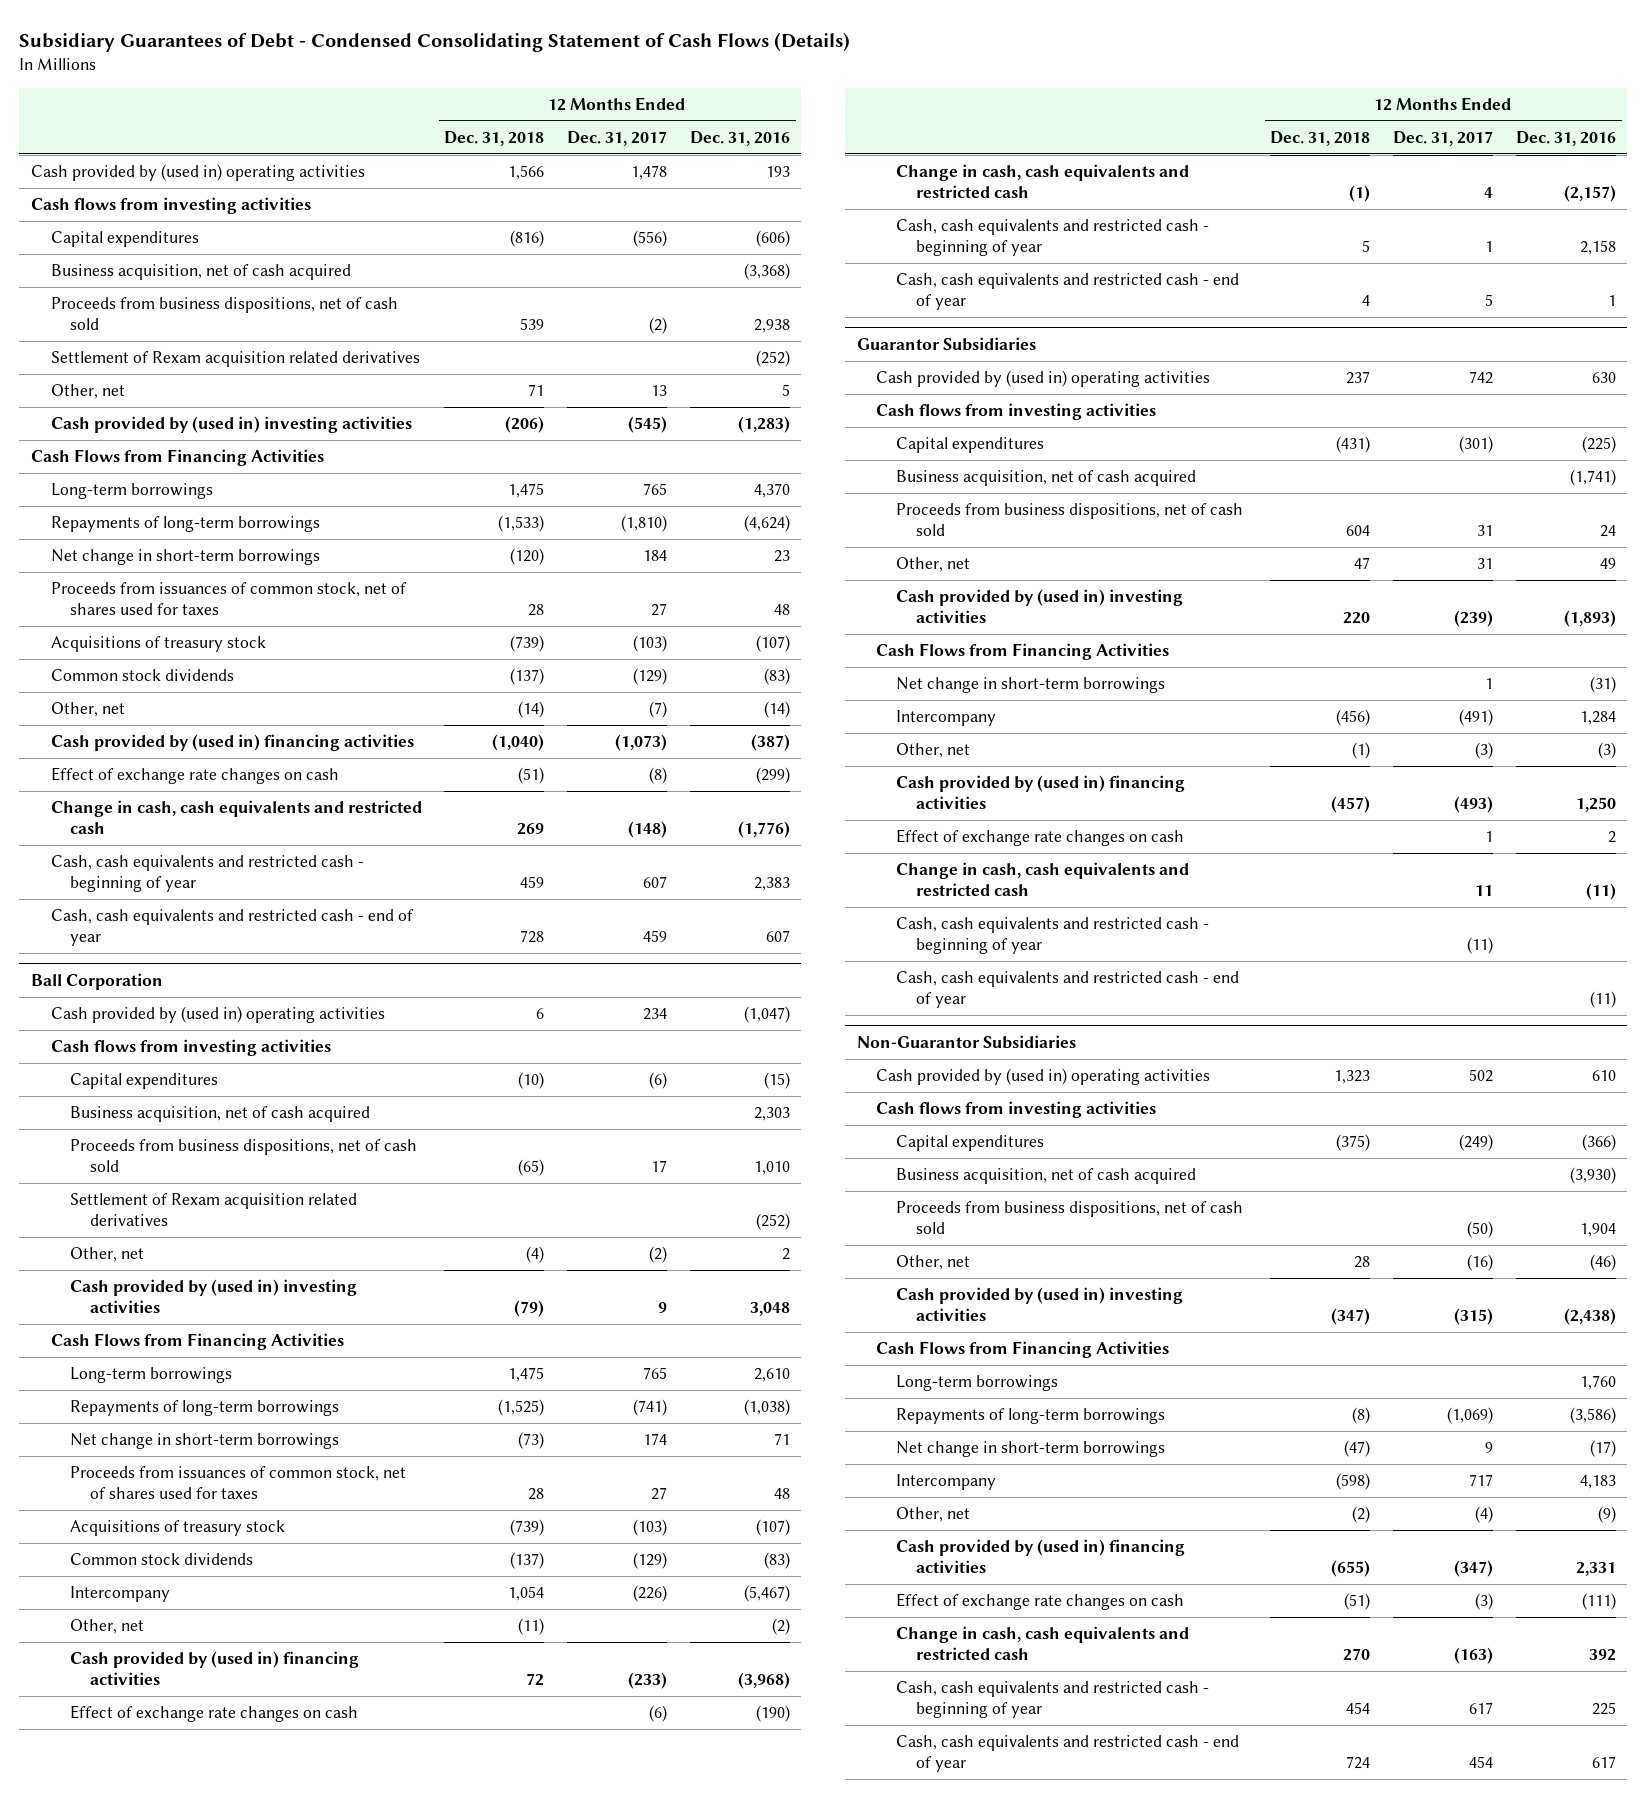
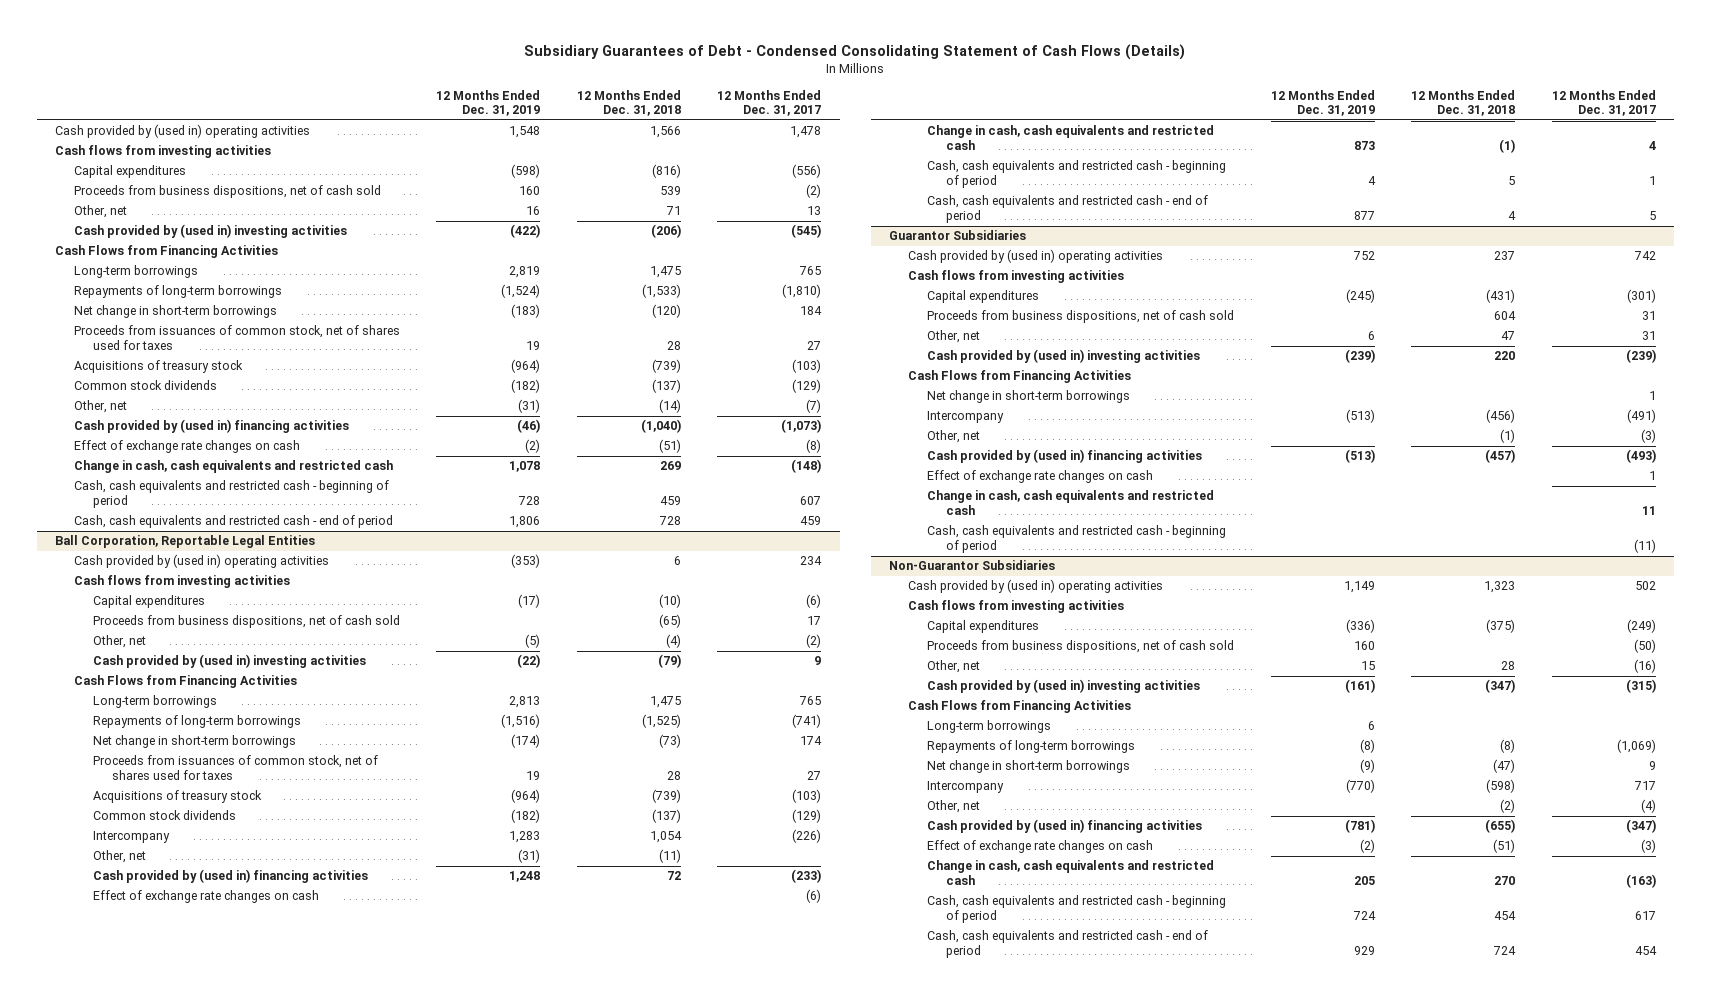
- | 12 Months Ended Dec. 31, 2018 | 12 Months Ended Dec. 31, 2017 | 12 Months Ended Dec. 31, 2016
+ | 12 Months Ended Dec. 31, 2019 | 12 Months Ended Dec. 31, 2018 | 12 Months Ended Dec. 31, 2017
- Business acquisition, net of cash acquired | | | (3,368)
- Settlement of Rexam acquisition related derivatives | | | (252)
- Cash, cash equivalents and restricted cash - beginning of year | 459 | 607 | 2,383
- Cash, cash equivalents and restricted cash - end of year | 728 | 459 | 607
- Ball Corporation
+ Cash, cash equivalents and restricted cash - beginning of period | 728 | 459 | 607
+ Cash, cash equivalents and restricted cash - end of period | 1,806 | 728 | 459
+ Ball Corporation, Reportable Legal Entities
- Business acquisition, net of cash acquired | | | 2,303
- Settlement of Rexam acquisition related derivatives | | | (252)
- Cash, cash equivalents and restricted cash - beginning of year | 5 | 1 | 2,158
- Cash, cash equivalents and restricted cash - end of year | 4 | 5 | 1
+ Cash, cash equivalents and restricted cash - beginning of period | 4 | 5 | 1
+ Cash, cash equivalents and restricted cash - end of period | 877 | 4 | 5
@ Guarantor Subsidiaries
- Business acquisition, net of cash acquired | | | (1,741)
- Cash, cash equivalents and restricted cash - beginning of year | | (11) |
- Cash, cash equivalents and restricted cash - end of year | | | (11)
+ Cash, cash equivalents and restricted cash - beginning of period | | | (11)
@ Non-Guarantor Subsidiaries
- Business acquisition, net of cash acquired | | | (3,930)
- Cash, cash equivalents and restricted cash - beginning of year | 454 | 617 | 225
- Cash, cash equivalents and restricted cash - end of year | 724 | 454 | 617
+ Cash, cash equivalents and restricted cash - beginning of period | 724 | 454 | 617
+ Cash, cash equivalents and restricted cash - end of period | 929 | 724 | 454

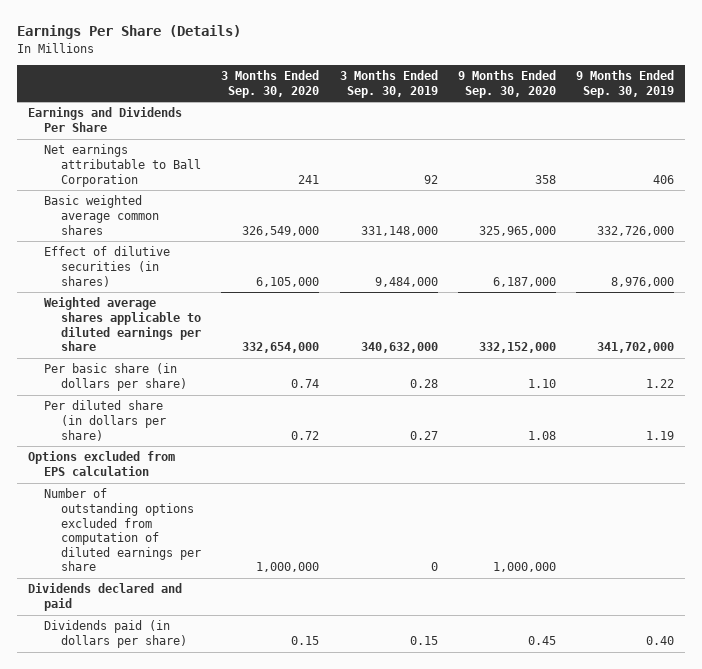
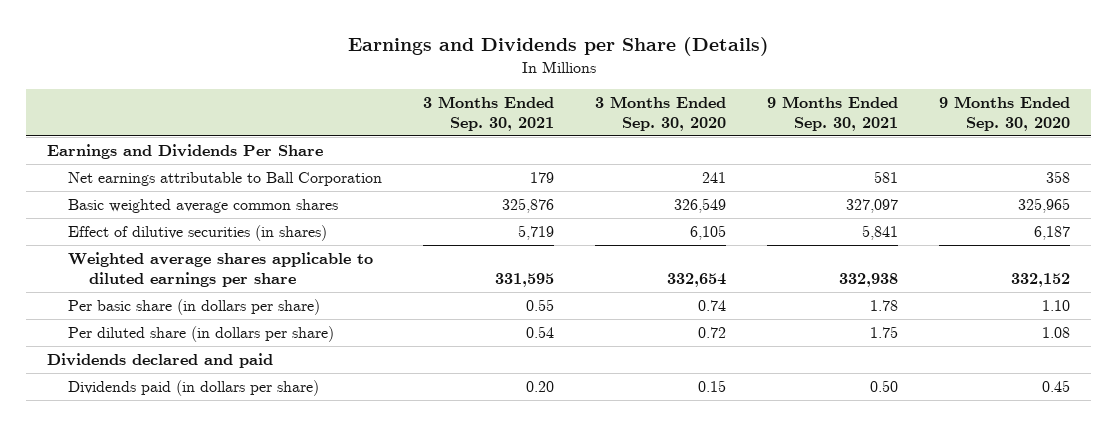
- Earnings Per Share (Details)
+ Earnings and Dividends per Share (Details)
- | 3 Months Ended Sep. 30, 2020 | 3 Months Ended Sep. 30, 2019 | 9 Months Ended Sep. 30, 2020 | 9 Months Ended Sep. 30, 2019
+ | 3 Months Ended Sep. 30, 2021 | 3 Months Ended Sep. 30, 2020 | 9 Months Ended Sep. 30, 2021 | 9 Months Ended Sep. 30, 2020
- Basic weighted average common shares | 326,549,000 | 331,148,000 | 325,965,000 | 332,726,000
- Effect of dilutive securities (in shares) | 6,105,000 | 9,484,000 | 6,187,000 | 8,976,000
- Weighted average shares applicable to diluted earnings per share | 332,654,000 | 340,632,000 | 332,152,000 | 341,702,000
+ Basic weighted average common shares | 325,876 | 326,549 | 327,097 | 325,965
+ Effect of dilutive securities (in shares) | 5,719 | 6,105 | 5,841 | 6,187
+ Weighted average shares applicable to diluted earnings per share | 331,595 | 332,654 | 332,938 | 332,152
- Options excluded from EPS calculation
- Number of outstanding options excluded from computation of diluted earnings per share | 1,000,000 | 0 | 1,000,000 |

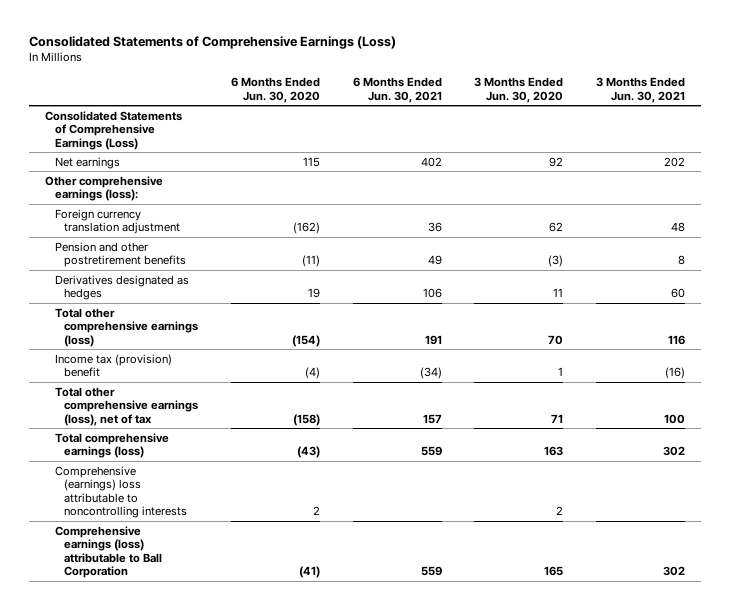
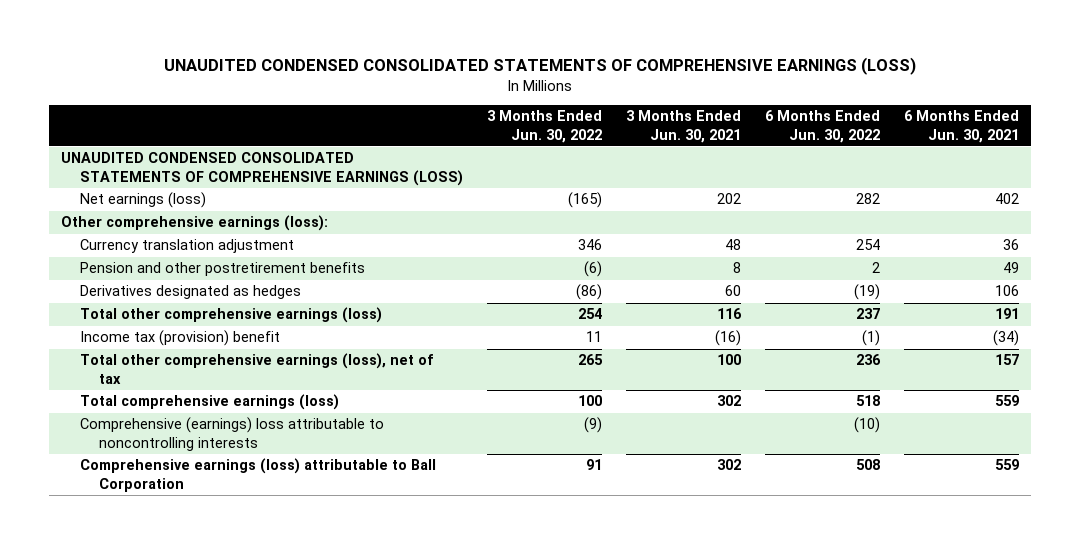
- Consolidated Statements of Comprehensive Earnings (Loss)
+ UNAUDITED CONDENSED CONSOLIDATED STATEMENTS OF COMPREHENSIVE EARNINGS (LOSS)
- | 6 Months Ended Jun. 30, 2020 | 6 Months Ended Jun. 30, 2021 | 3 Months Ended Jun. 30, 2020 | 3 Months Ended Jun. 30, 2021
+ | 3 Months Ended Jun. 30, 2022 | 3 Months Ended Jun. 30, 2021 | 6 Months Ended Jun. 30, 2022 | 6 Months Ended Jun. 30, 2021
- Consolidated Statements of Comprehensive Earnings (Loss)
- Net earnings | 115 | 402 | 92 | 202
+ UNAUDITED CONDENSED CONSOLIDATED STATEMENTS OF COMPREHENSIVE EARNINGS (LOSS)
+ Net earnings (loss) | (165) | 202 | 282 | 402
- Foreign currency translation adjustment | (162) | 36 | 62 | 48
+ Currency translation adjustment | 346 | 48 | 254 | 36

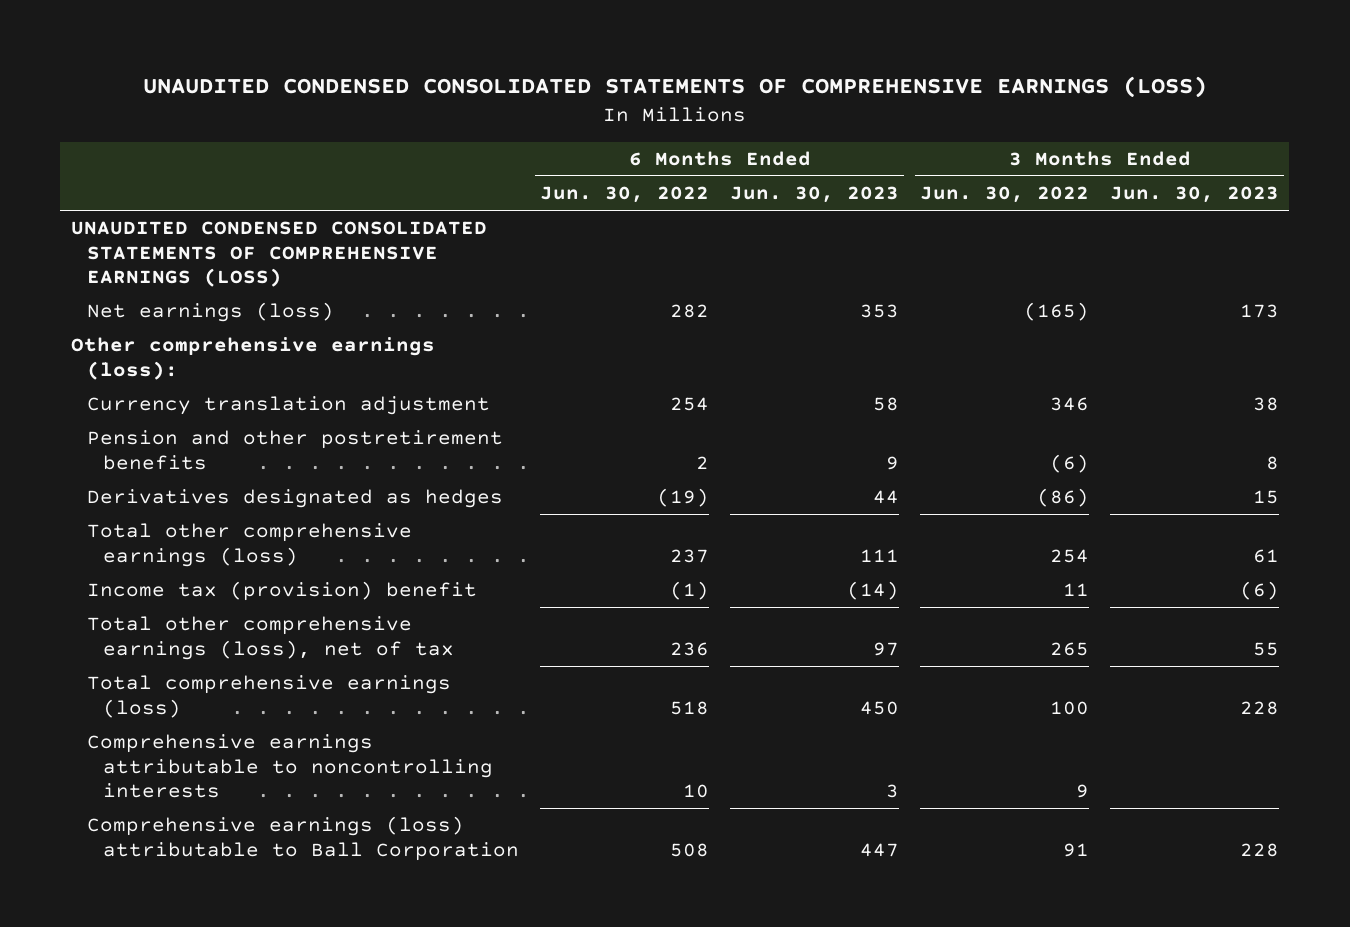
- | 3 Months Ended Jun. 30, 2022 | 3 Months Ended Jun. 30, 2021 | 6 Months Ended Jun. 30, 2022 | 6 Months Ended Jun. 30, 2021
+ | 6 Months Ended Jun. 30, 2022 | 6 Months Ended Jun. 30, 2023 | 3 Months Ended Jun. 30, 2022 | 3 Months Ended Jun. 30, 2023
- Comprehensive (earnings) loss attributable to noncontrolling interests | (9) | | (10) |
+ Comprehensive earnings attributable to noncontrolling interests | 10 | 3 | 9 |

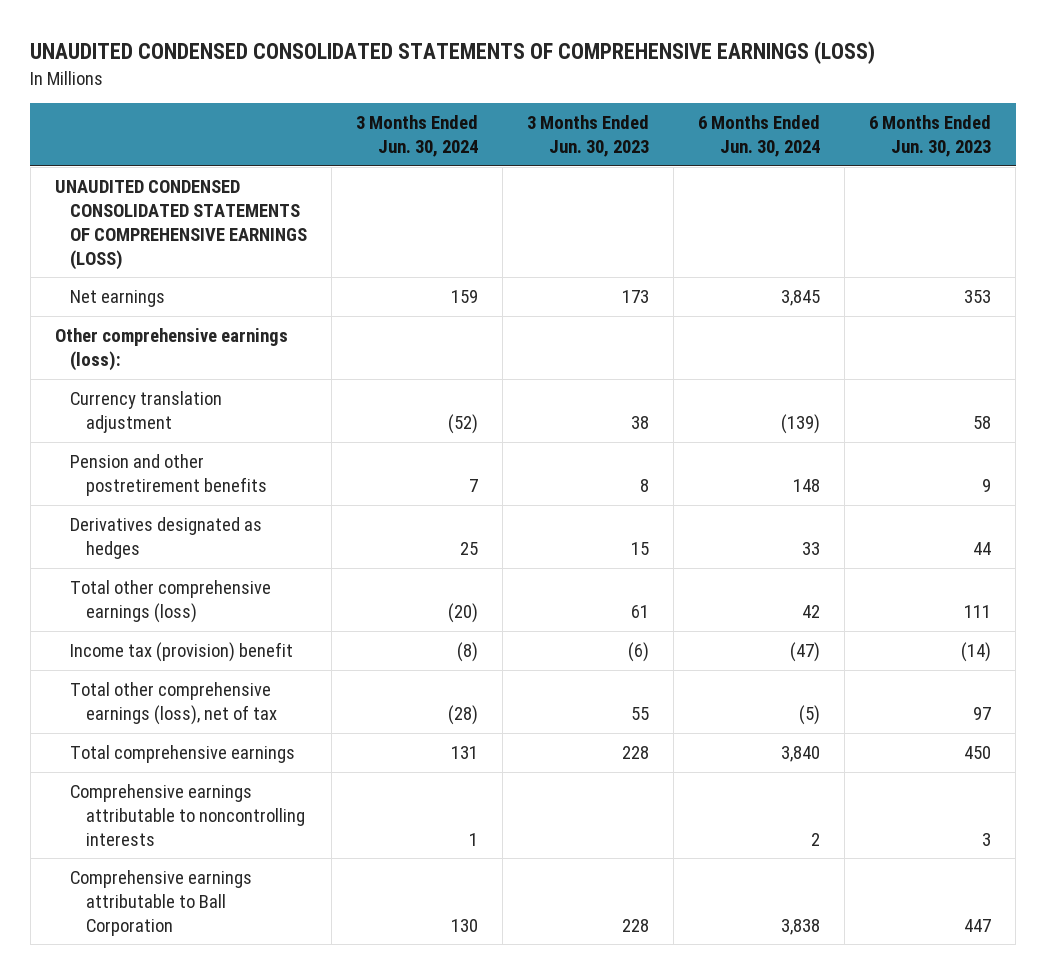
- | 6 Months Ended Jun. 30, 2022 | 6 Months Ended Jun. 30, 2023 | 3 Months Ended Jun. 30, 2022 | 3 Months Ended Jun. 30, 2023
+ | 3 Months Ended Jun. 30, 2024 | 3 Months Ended Jun. 30, 2023 | 6 Months Ended Jun. 30, 2024 | 6 Months Ended Jun. 30, 2023
- Net earnings (loss) | 282 | 353 | (165) | 173
+ Net earnings | 159 | 173 | 3,845 | 353
- Total comprehensive earnings (loss) | 518 | 450 | 100 | 228
+ Total comprehensive earnings | 131 | 228 | 3,840 | 450
- Comprehensive earnings (loss) attributable to Ball Corporation | 508 | 447 | 91 | 228
+ Comprehensive earnings attributable to Ball Corporation | 130 | 228 | 3,838 | 447

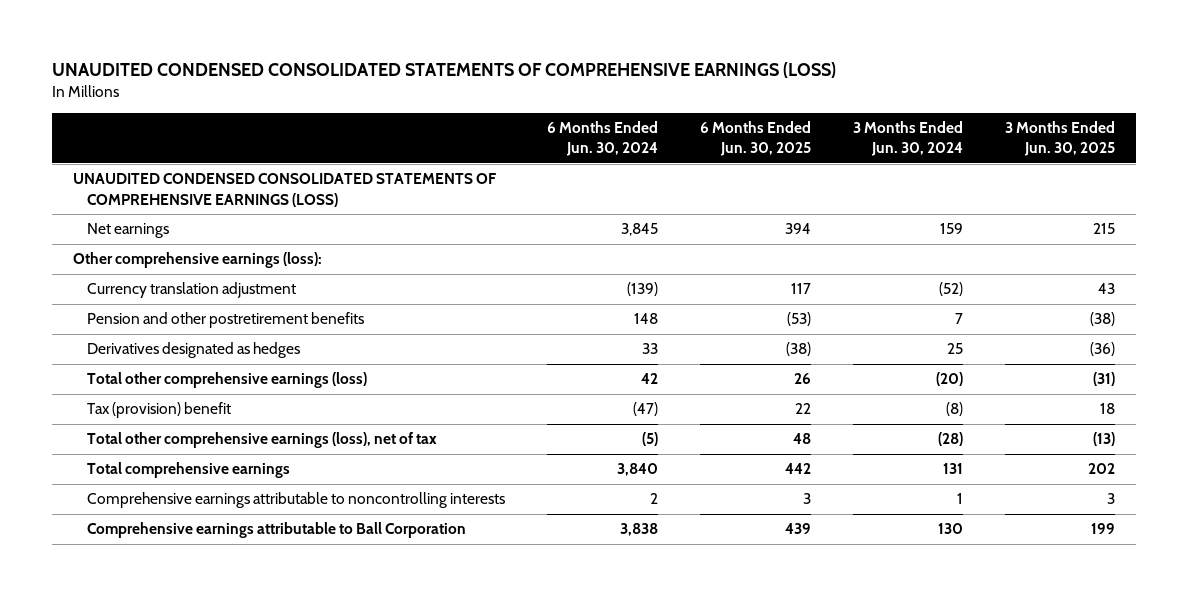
- | 3 Months Ended Jun. 30, 2024 | 3 Months Ended Jun. 30, 2023 | 6 Months Ended Jun. 30, 2024 | 6 Months Ended Jun. 30, 2023
+ | 6 Months Ended Jun. 30, 2024 | 6 Months Ended Jun. 30, 2025 | 3 Months Ended Jun. 30, 2024 | 3 Months Ended Jun. 30, 2025
- Income tax (provision) benefit | (8) | (6) | (47) | (14)
+ Tax (provision) benefit | (47) | 22 | (8) | 18

